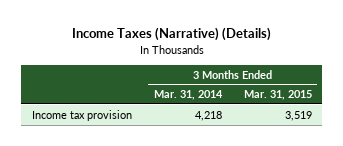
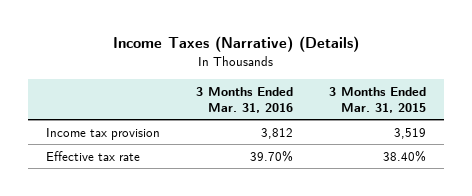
- | 3 Months Ended Mar. 31, 2014 | 3 Months Ended Mar. 31, 2015
+ | 3 Months Ended Mar. 31, 2016 | 3 Months Ended Mar. 31, 2015
+ Effective tax rate | 39.70% | 38.40%

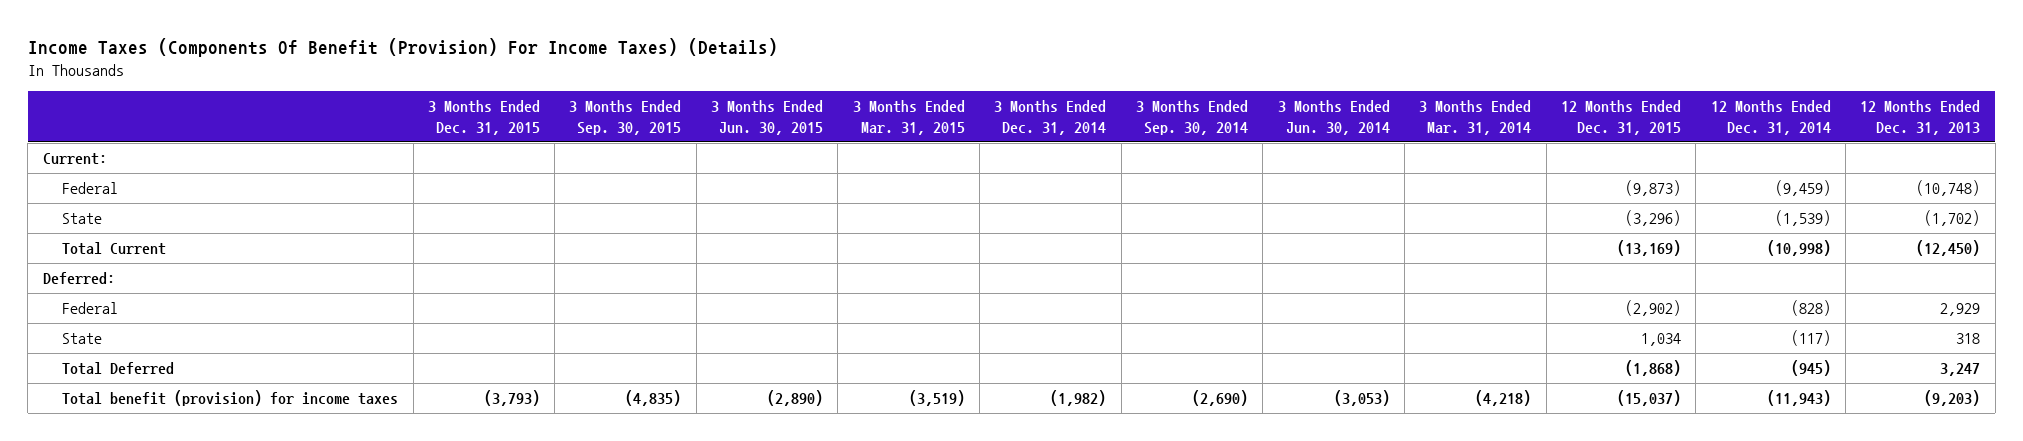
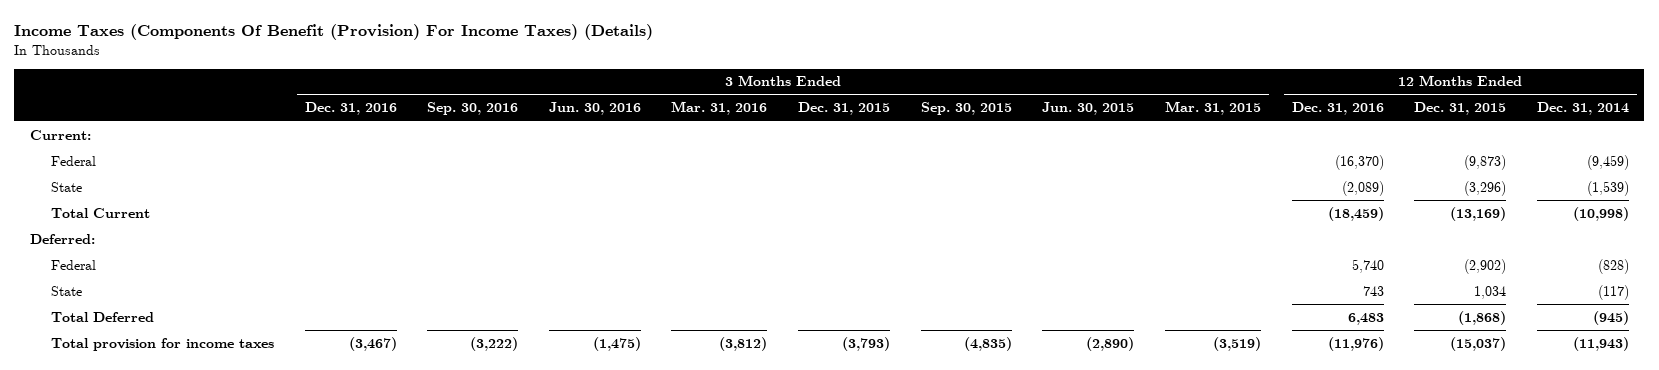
- | 3 Months Ended Dec. 31, 2015 | 3 Months Ended Sep. 30, 2015 | 3 Months Ended Jun. 30, 2015 | 3 Months Ended Mar. 31, 2015 | 3 Months Ended Dec. 31, 2014 | 3 Months Ended Sep. 30, 2014 | 3 Months Ended Jun. 30, 2014 | 3 Months Ended Mar. 31, 2014 | 12 Months Ended Dec. 31, 2015 | 12 Months Ended Dec. 31, 2014 | 12 Months Ended Dec. 31, 2013
+ | 3 Months Ended Dec. 31, 2016 | 3 Months Ended Sep. 30, 2016 | 3 Months Ended Jun. 30, 2016 | 3 Months Ended Mar. 31, 2016 | 3 Months Ended Dec. 31, 2015 | 3 Months Ended Sep. 30, 2015 | 3 Months Ended Jun. 30, 2015 | 3 Months Ended Mar. 31, 2015 | 12 Months Ended Dec. 31, 2016 | 12 Months Ended Dec. 31, 2015 | 12 Months Ended Dec. 31, 2014
- Total benefit (provision) for income taxes | (3,793) | (4,835) | (2,890) | (3,519) | (1,982) | (2,690) | (3,053) | (4,218) | (15,037) | (11,943) | (9,203)
+ Total provision for income taxes | (3,467) | (3,222) | (1,475) | (3,812) | (3,793) | (4,835) | (2,890) | (3,519) | (11,976) | (15,037) | (11,943)

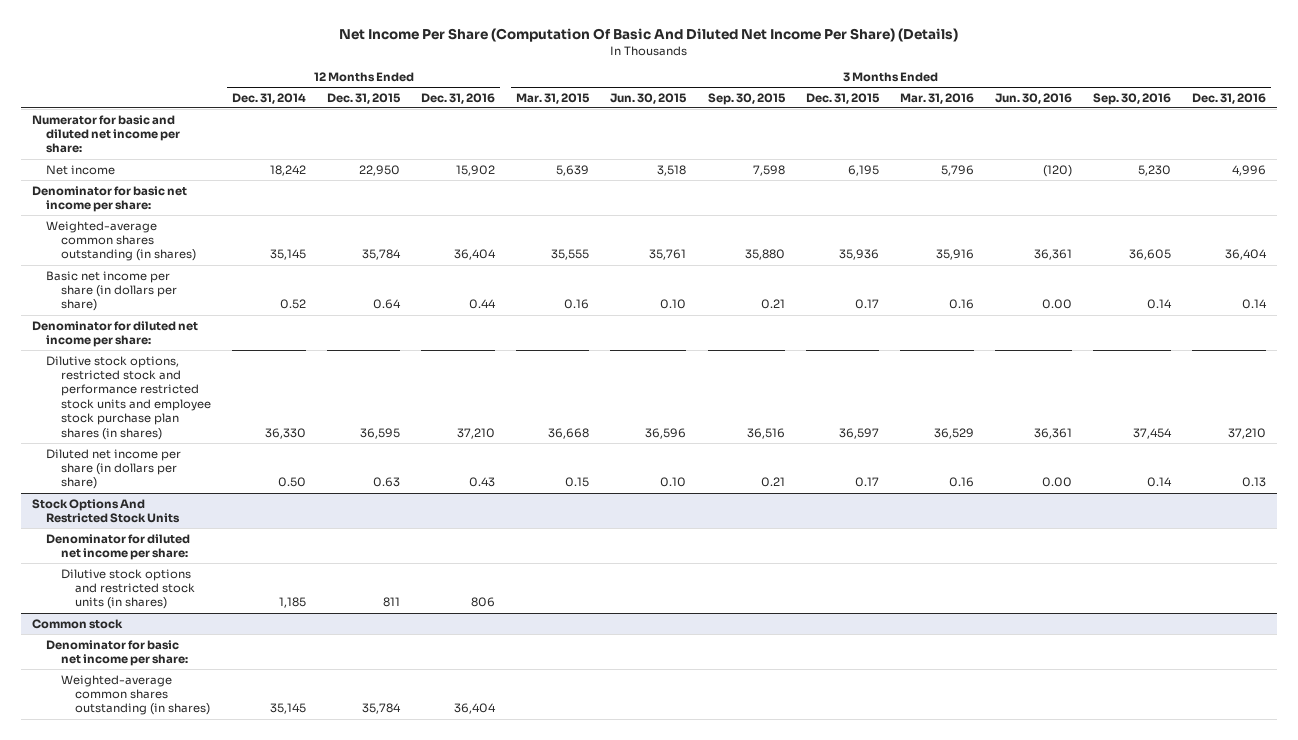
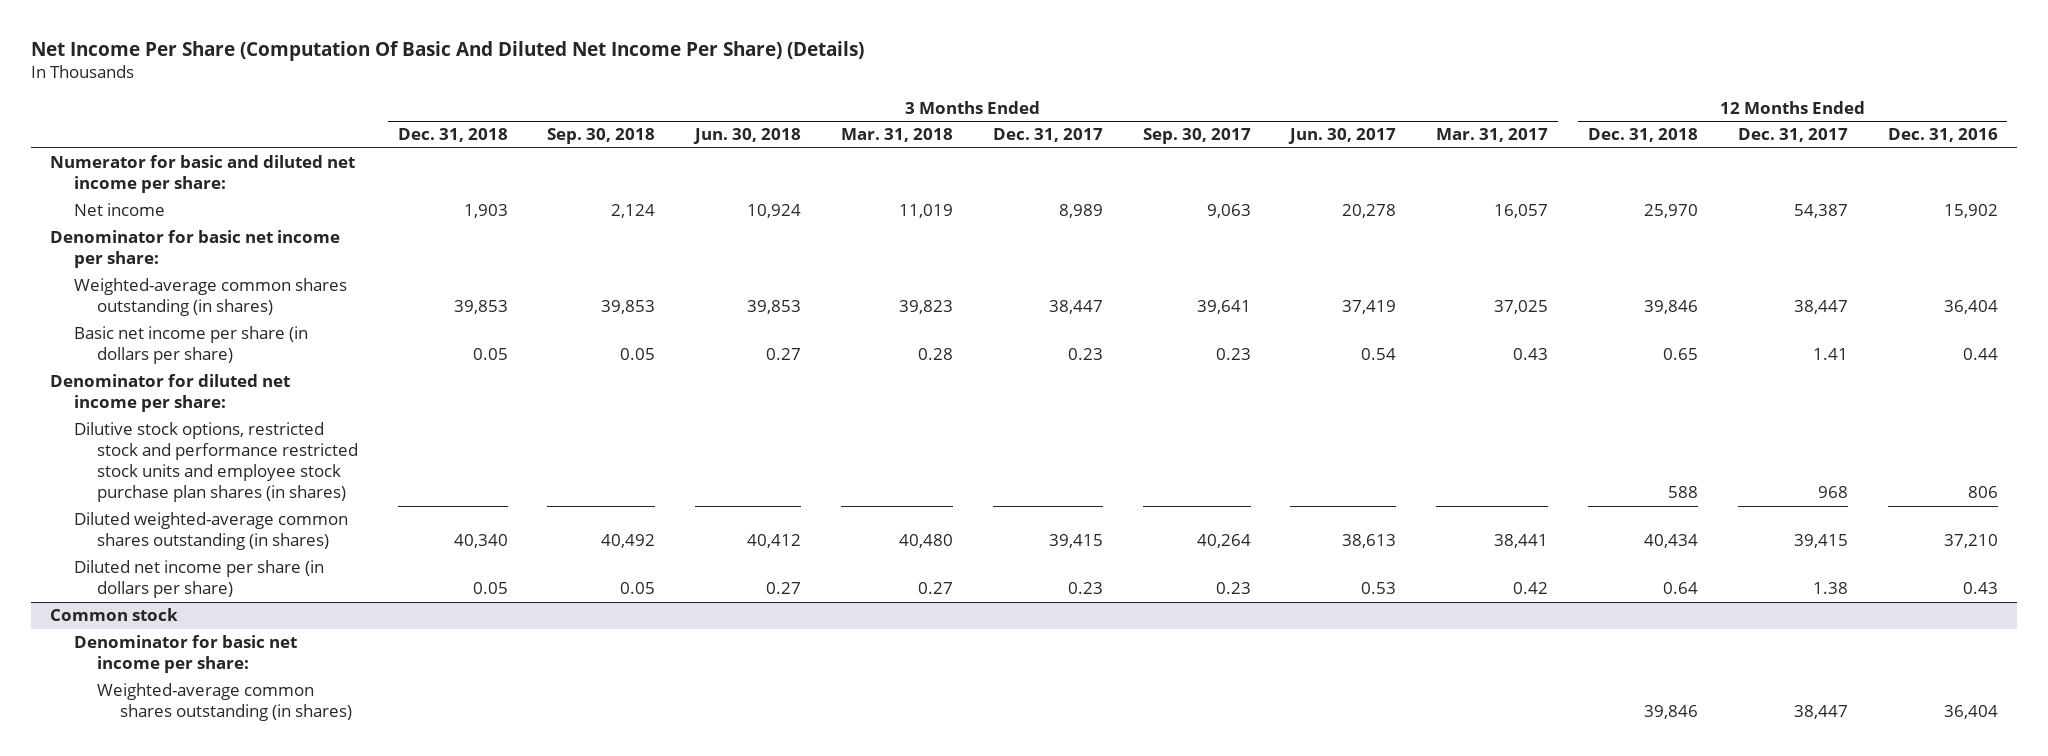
- | 12 Months Ended Dec. 31, 2014 | 12 Months Ended Dec. 31, 2015 | 12 Months Ended Dec. 31, 2016 | 3 Months Ended Mar. 31, 2015 | 3 Months Ended Jun. 30, 2015 | 3 Months Ended Sep. 30, 2015 | 3 Months Ended Dec. 31, 2015 | 3 Months Ended Mar. 31, 2016 | 3 Months Ended Jun. 30, 2016 | 3 Months Ended Sep. 30, 2016 | 3 Months Ended Dec. 31, 2016
+ | 3 Months Ended Dec. 31, 2018 | 3 Months Ended Sep. 30, 2018 | 3 Months Ended Jun. 30, 2018 | 3 Months Ended Mar. 31, 2018 | 3 Months Ended Dec. 31, 2017 | 3 Months Ended Sep. 30, 2017 | 3 Months Ended Jun. 30, 2017 | 3 Months Ended Mar. 31, 2017 | 12 Months Ended Dec. 31, 2018 | 12 Months Ended Dec. 31, 2017 | 12 Months Ended Dec. 31, 2016
- Dilutive stock options, restricted stock and performance restricted stock units and employee stock purchase plan shares (in shares) | 36,330 | 36,595 | 37,210 | 36,668 | 36,596 | 36,516 | 36,597 | 36,529 | 36,361 | 37,454 | 37,210
+ Dilutive stock options, restricted stock and performance restricted stock units and employee stock purchase plan shares (in shares) | | | | | | | | | 588 | 968 | 806
+ Diluted weighted-average common shares outstanding (in shares) | 40,340 | 40,492 | 40,412 | 40,480 | 39,415 | 40,264 | 38,613 | 38,441 | 40,434 | 39,415 | 37,210
- Stock Options And Restricted Stock Units
- Denominator for diluted net income per share:
- Dilutive stock options and restricted stock units (in shares) | 1,185 | 811 | 806 | | | | | | | |

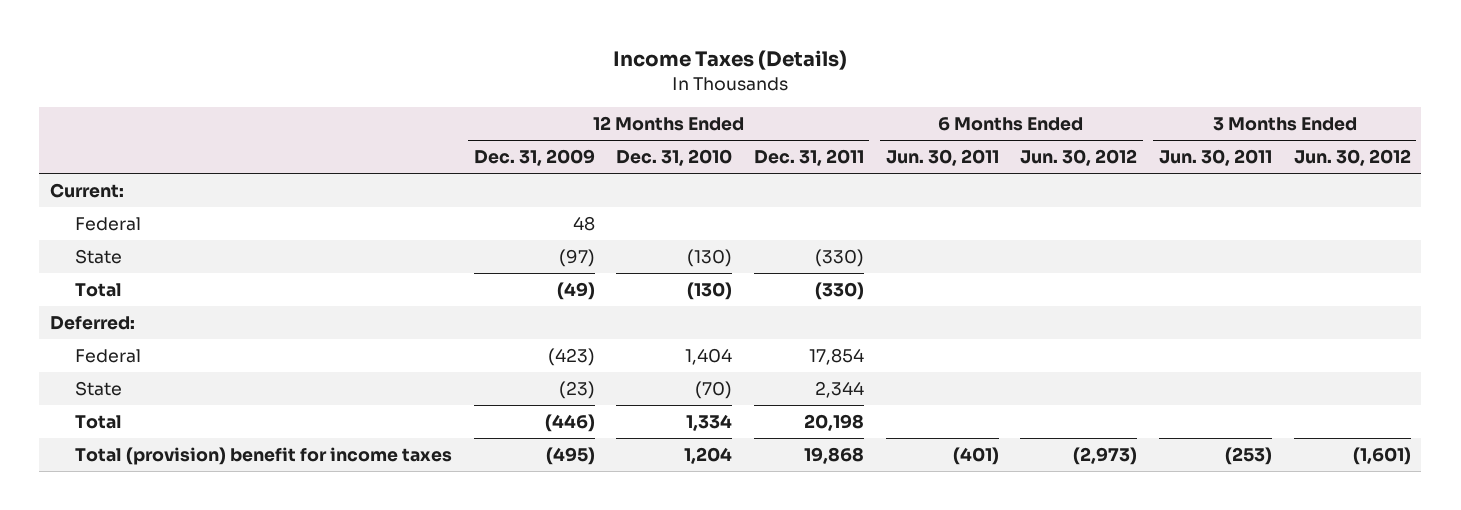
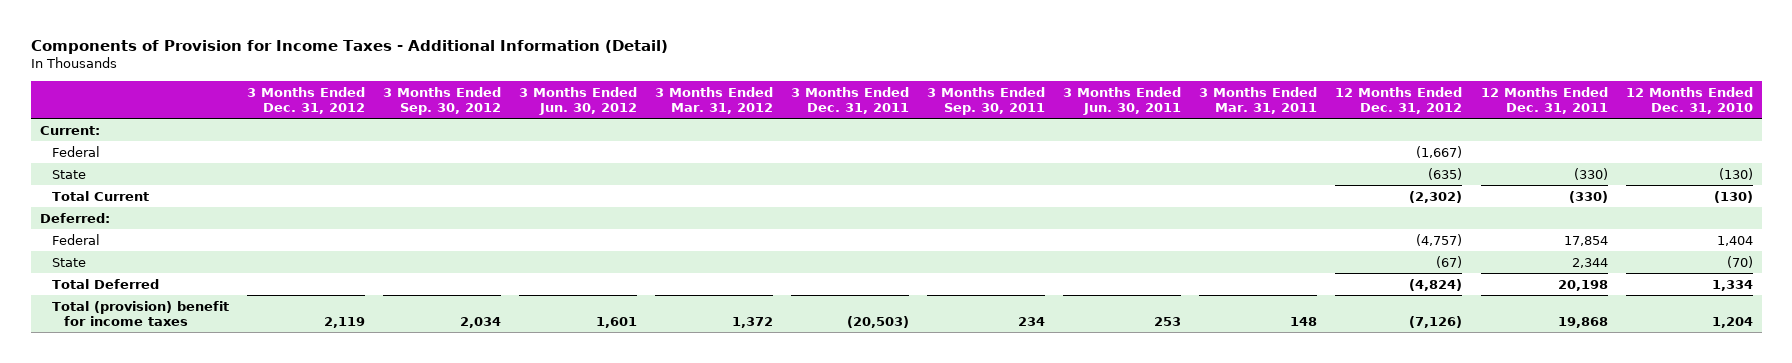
- Income Taxes (Details)
+ Components of Provision for Income Taxes - Additional Information (Detail)
- | 12 Months Ended Dec. 31, 2009 | 12 Months Ended Dec. 31, 2010 | 12 Months Ended Dec. 31, 2011 | 6 Months Ended Jun. 30, 2011 | 6 Months Ended Jun. 30, 2012 | 3 Months Ended Jun. 30, 2011 | 3 Months Ended Jun. 30, 2012
+ | 3 Months Ended Dec. 31, 2012 | 3 Months Ended Sep. 30, 2012 | 3 Months Ended Jun. 30, 2012 | 3 Months Ended Mar. 31, 2012 | 3 Months Ended Dec. 31, 2011 | 3 Months Ended Sep. 30, 2011 | 3 Months Ended Jun. 30, 2011 | 3 Months Ended Mar. 31, 2011 | 12 Months Ended Dec. 31, 2012 | 12 Months Ended Dec. 31, 2011 | 12 Months Ended Dec. 31, 2010
- Total | (49) | (130) | (330) | | | |
+ Total Current | | | | | | | | | (2,302) | (330) | (130)
- Total | (446) | 1,334 | 20,198 | | | |
- Total (provision) benefit for income taxes | (495) | 1,204 | 19,868 | (401) | (2,973) | (253) | (1,601)
+ Total Deferred | | | | | | | | | (4,824) | 20,198 | 1,334
+ Total (provision) benefit for income taxes | 2,119 | 2,034 | 1,601 | 1,372 | (20,503) | 234 | 253 | 148 | (7,126) | 19,868 | 1,204

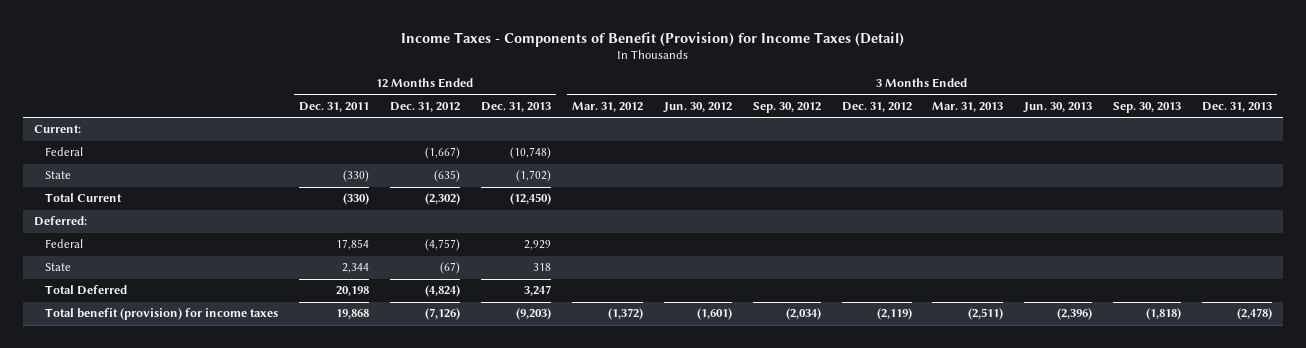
- Components of Provision for Income Taxes - Additional Information (Detail)
+ Income Taxes - Components of Benefit (Provision) for Income Taxes (Detail)
- | 3 Months Ended Dec. 31, 2012 | 3 Months Ended Sep. 30, 2012 | 3 Months Ended Jun. 30, 2012 | 3 Months Ended Mar. 31, 2012 | 3 Months Ended Dec. 31, 2011 | 3 Months Ended Sep. 30, 2011 | 3 Months Ended Jun. 30, 2011 | 3 Months Ended Mar. 31, 2011 | 12 Months Ended Dec. 31, 2012 | 12 Months Ended Dec. 31, 2011 | 12 Months Ended Dec. 31, 2010
+ | 12 Months Ended Dec. 31, 2011 | 12 Months Ended Dec. 31, 2012 | 12 Months Ended Dec. 31, 2013 | 3 Months Ended Mar. 31, 2012 | 3 Months Ended Jun. 30, 2012 | 3 Months Ended Sep. 30, 2012 | 3 Months Ended Dec. 31, 2012 | 3 Months Ended Mar. 31, 2013 | 3 Months Ended Jun. 30, 2013 | 3 Months Ended Sep. 30, 2013 | 3 Months Ended Dec. 31, 2013
- Total (provision) benefit for income taxes | 2,119 | 2,034 | 1,601 | 1,372 | (20,503) | 234 | 253 | 148 | (7,126) | 19,868 | 1,204
+ Total benefit (provision) for income taxes | 19,868 | (7,126) | (9,203) | (1,372) | (1,601) | (2,034) | (2,119) | (2,511) | (2,396) | (1,818) | (2,478)

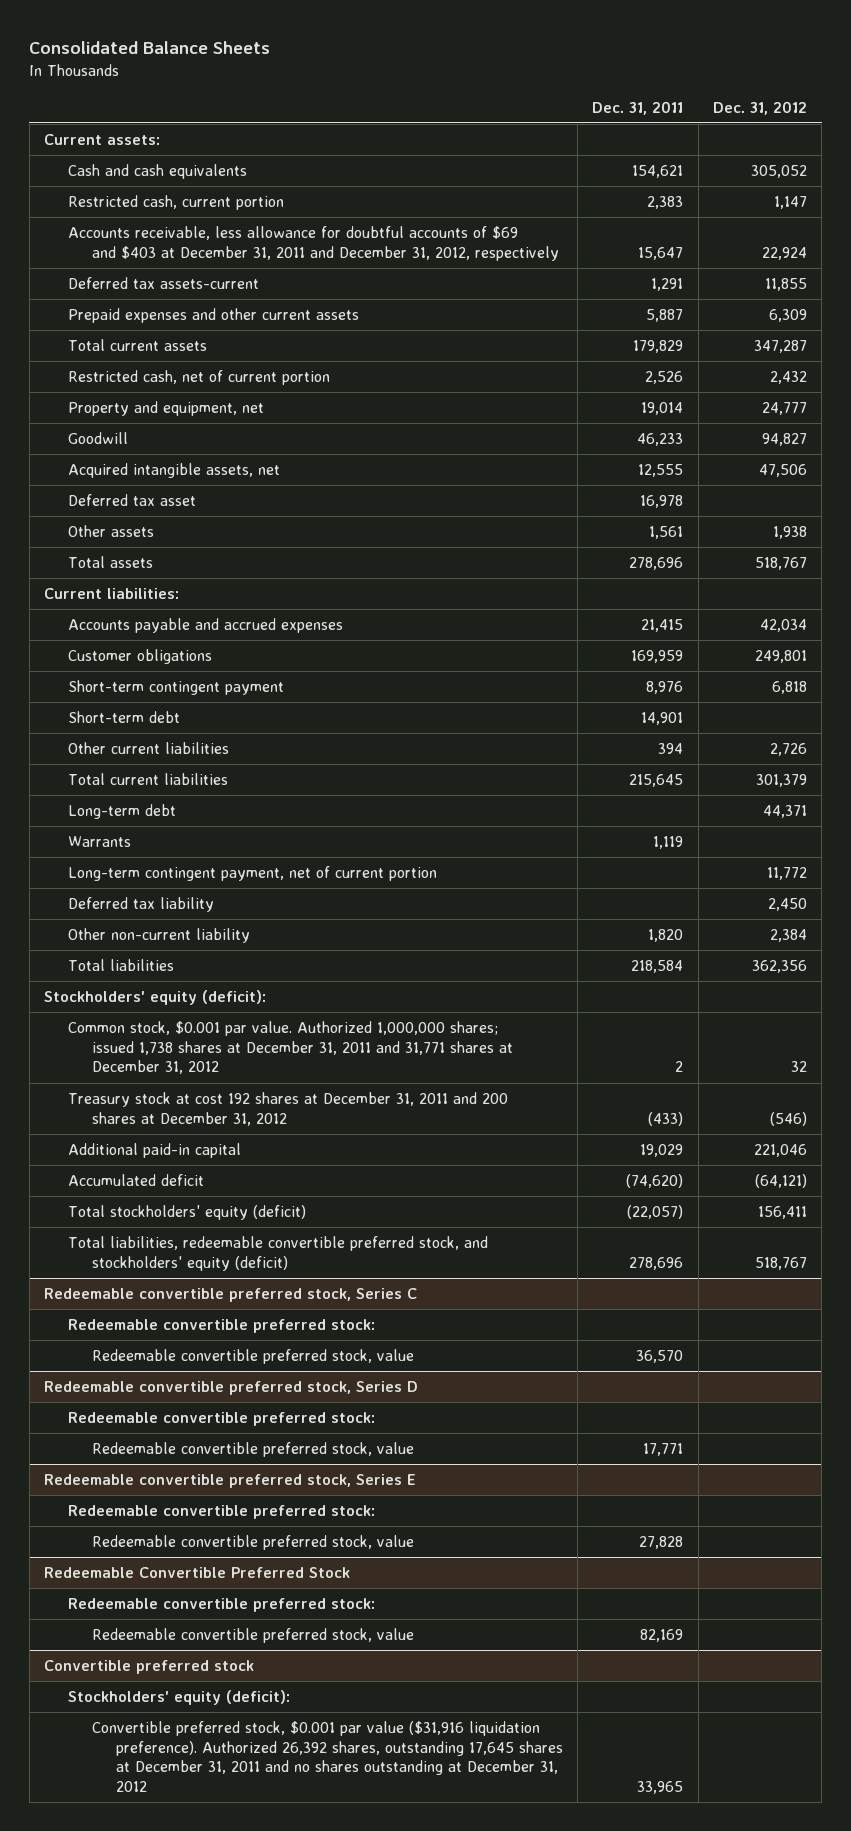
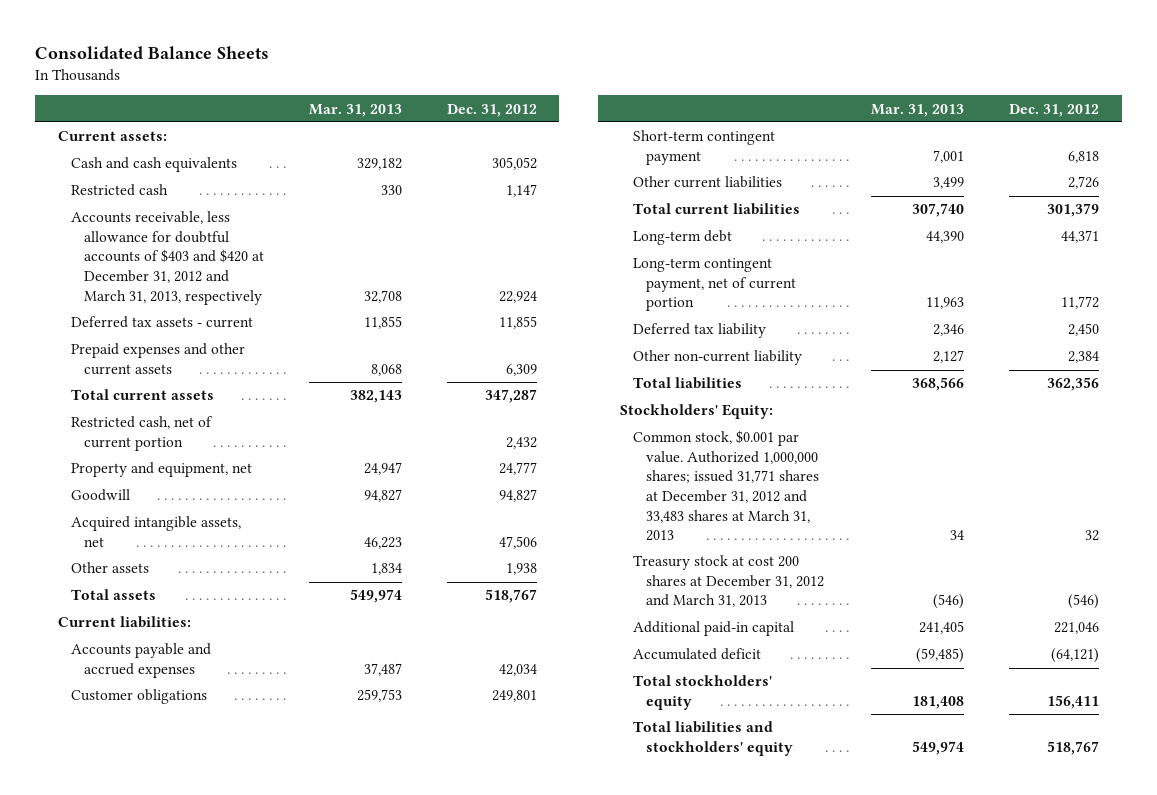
- | Dec. 31, 2011 | Dec. 31, 2012
+ | Mar. 31, 2013 | Dec. 31, 2012
- Restricted cash, current portion | 2,383 | 1,147
- Accounts receivable, less allowance for doubtful accounts of $69 and $403 at December 31, 2011 and December 31, 2012, respectively | 15,647 | 22,924
- Deferred tax assets-current | 1,291 | 11,855
+ Restricted cash | 330 | 1,147
+ Accounts receivable, less allowance for doubtful accounts of $403 and $420 at December 31, 2012 and March 31, 2013, respectively | 32,708 | 22,924
+ Deferred tax assets - current | 11,855 | 11,855
- Deferred tax asset | 16,978 |
- Short-term debt | 14,901 |
- Warrants | 1,119 |
- Stockholders' equity (deficit):
- Common stock, $0.001 par value. Authorized 1,000,000 shares; issued 1,738 shares at December 31, 2011 and 31,771 shares at December 31, 2012 | 2 | 32
- Treasury stock at cost 192 shares at December 31, 2011 and 200 shares at December 31, 2012 | (433) | (546)
+ Stockholders' Equity:
+ Common stock, $0.001 par value. Authorized 1,000,000 shares; issued 31,771 shares at December 31, 2012 and 33,483 shares at March 31, 2013 | 34 | 32
+ Treasury stock at cost 200 shares at December 31, 2012 and March 31, 2013 | (546) | (546)
- Total stockholders' equity (deficit) | (22,057) | 156,411
- Total liabilities, redeemable convertible preferred stock, and stockholders' equity (deficit) | 278,696 | 518,767
- Redeemable convertible preferred stock, Series C
- Redeemable convertible preferred stock:
- Redeemable convertible preferred stock, value | 36,570 |
- Redeemable convertible preferred stock, Series D
- Redeemable convertible preferred stock:
- Redeemable convertible preferred stock, value | 17,771 |
- Redeemable convertible preferred stock, Series E
- Redeemable convertible preferred stock:
- Redeemable convertible preferred stock, value | 27,828 |
- Redeemable Convertible Preferred Stock
- Redeemable convertible preferred stock:
- Redeemable convertible preferred stock, value | 82,169 |
- Convertible preferred stock
- Stockholders' equity (deficit):
- Convertible preferred stock, $0.001 par value ($31,916 liquidation preference). Authorized 26,392 shares, outstanding 17,645 shares at December 31, 2011 and no shares outstanding at December 31, 2012 | 33,965 |
+ Total stockholders' equity | 181,408 | 156,411
+ Total liabilities and stockholders' equity | 549,974 | 518,767

